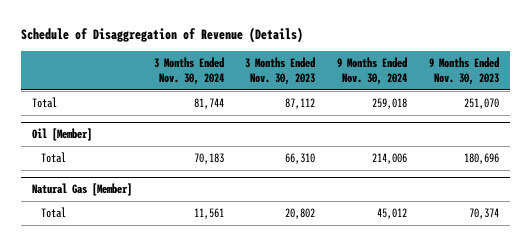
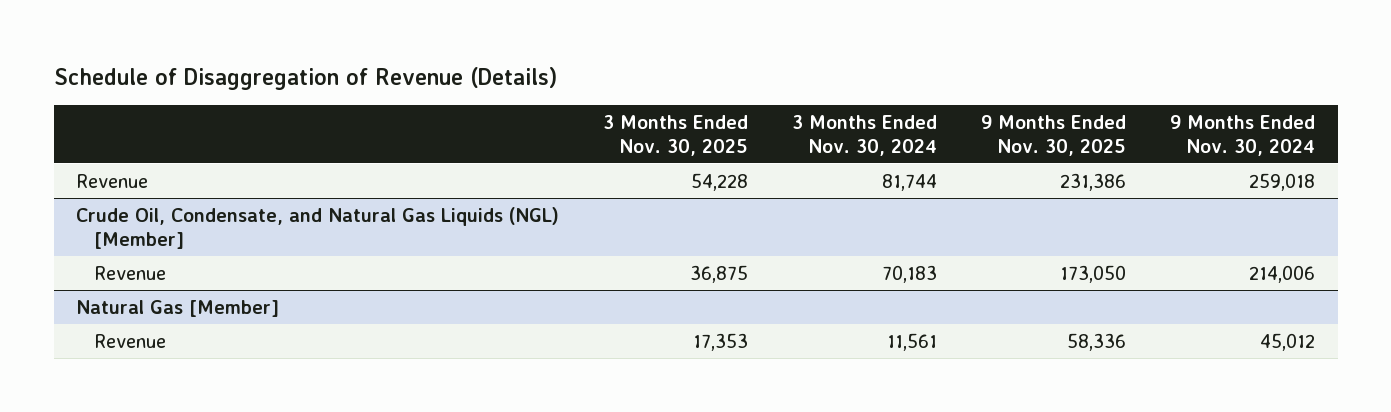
- | 3 Months Ended Nov. 30, 2024 | 3 Months Ended Nov. 30, 2023 | 9 Months Ended Nov. 30, 2024 | 9 Months Ended Nov. 30, 2023
+ | 3 Months Ended Nov. 30, 2025 | 3 Months Ended Nov. 30, 2024 | 9 Months Ended Nov. 30, 2025 | 9 Months Ended Nov. 30, 2024
- Total | 81,744 | 87,112 | 259,018 | 251,070
- Oil [Member]
- Total | 70,183 | 66,310 | 214,006 | 180,696
+ Revenue | 54,228 | 81,744 | 231,386 | 259,018
+ Crude Oil, Condensate, and Natural Gas Liquids (NGL) [Member]
+ Revenue | 36,875 | 70,183 | 173,050 | 214,006
@ Natural Gas [Member]
- Total | 11,561 | 20,802 | 45,012 | 70,374
+ Revenue | 17,353 | 11,561 | 58,336 | 45,012

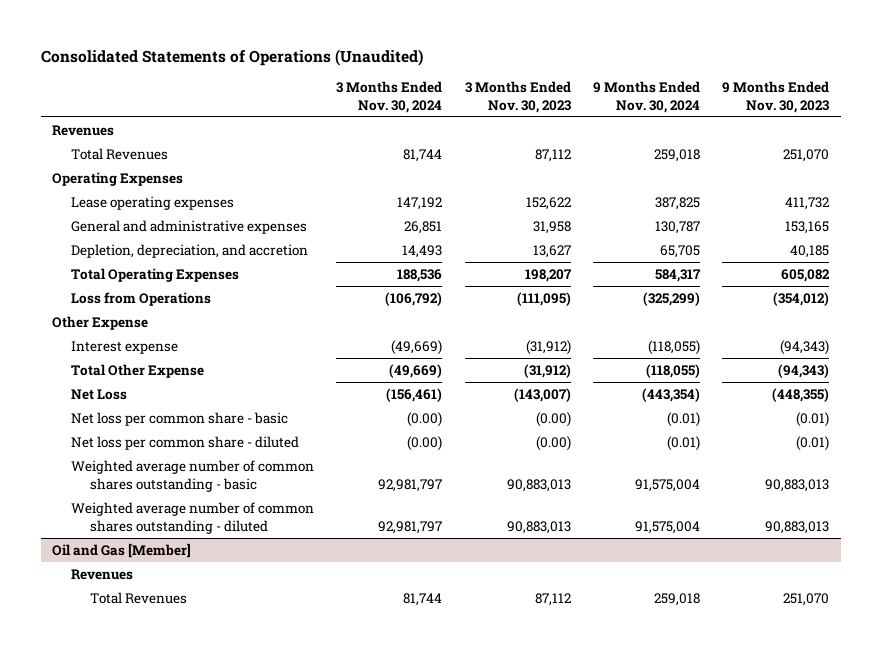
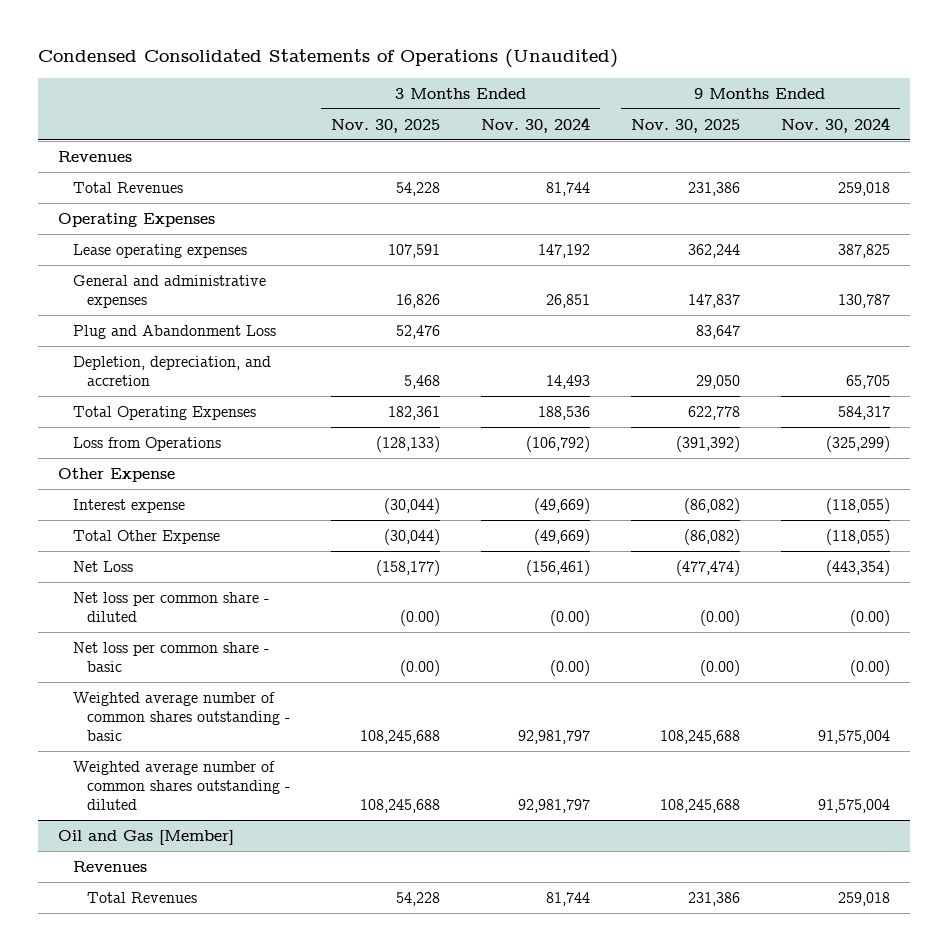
- Consolidated Statements of Operations (Unaudited)
+ Condensed Consolidated Statements of Operations (Unaudited)
- | 3 Months Ended Nov. 30, 2024 | 3 Months Ended Nov. 30, 2023 | 9 Months Ended Nov. 30, 2024 | 9 Months Ended Nov. 30, 2023
+ | 3 Months Ended Nov. 30, 2025 | 3 Months Ended Nov. 30, 2024 | 9 Months Ended Nov. 30, 2025 | 9 Months Ended Nov. 30, 2024
+ Plug and Abandonment Loss | 52,476 | | 83,647 |
- Net loss per common share - basic | (0.00) | (0.00) | (0.01) | (0.01)
- Net loss per common share - diluted | (0.00) | (0.00) | (0.01) | (0.01)
+ Net loss per common share - diluted | (0.00) | (0.00) | (0.00) | (0.00)
+ Net loss per common share - basic | (0.00) | (0.00) | (0.00) | (0.00)

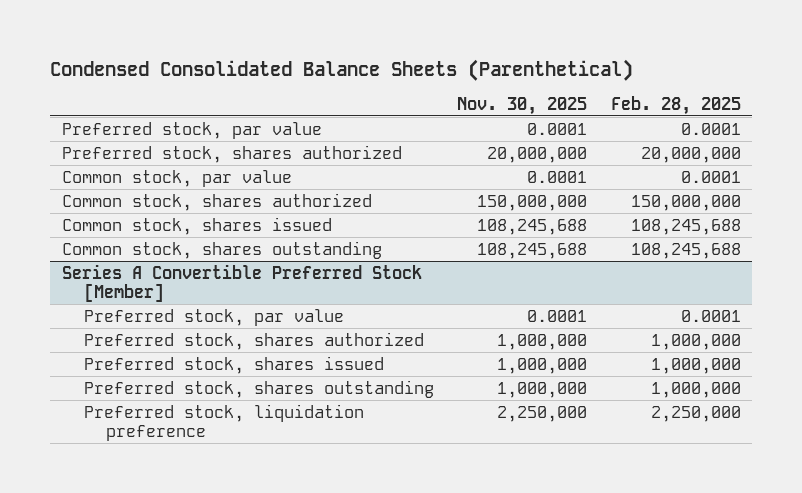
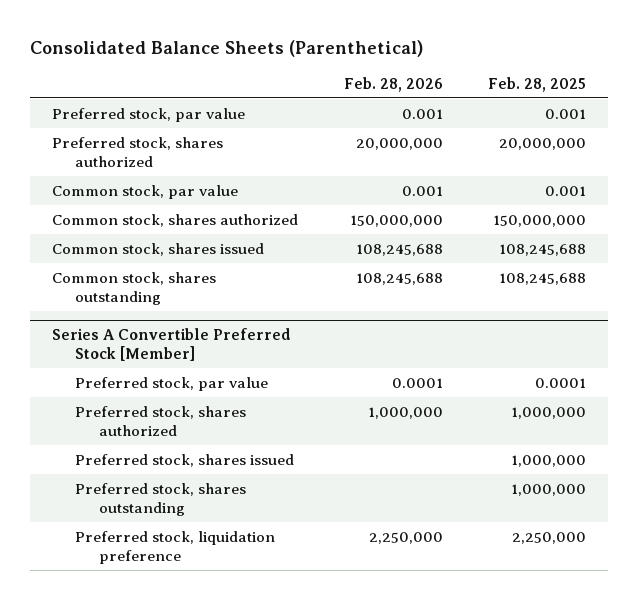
- Condensed Consolidated Balance Sheets (Parenthetical)
+ Consolidated Balance Sheets (Parenthetical)
- | Nov. 30, 2025 | Feb. 28, 2025
+ | Feb. 28, 2026 | Feb. 28, 2025
- Preferred stock, par value | 0.0001 | 0.0001
+ Preferred stock, par value | 0.001 | 0.001
- Common stock, par value | 0.0001 | 0.0001
+ Common stock, par value | 0.001 | 0.001

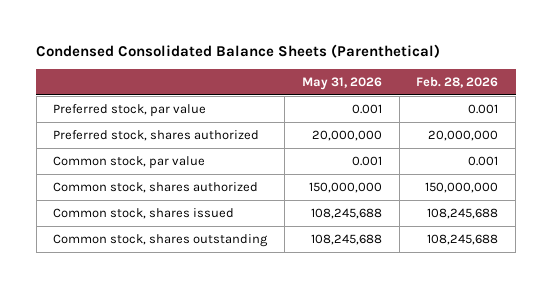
- Consolidated Balance Sheets (Parenthetical)
+ Condensed Consolidated Balance Sheets (Parenthetical)
- | Feb. 28, 2026 | Feb. 28, 2025
+ | May 31, 2026 | Feb. 28, 2026
- Series A Convertible Preferred Stock [Member]
- Preferred stock, par value | 0.0001 | 0.0001
- Preferred stock, shares authorized | 1,000,000 | 1,000,000
- Preferred stock, shares issued | | 1,000,000
- Preferred stock, shares outstanding | | 1,000,000
- Preferred stock, liquidation preference | 2,250,000 | 2,250,000

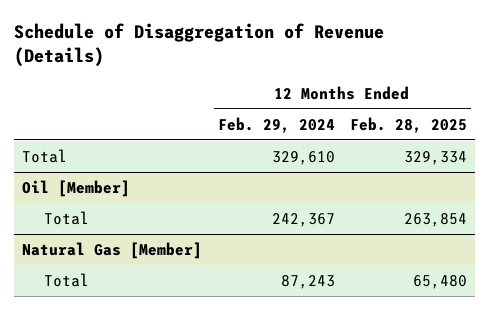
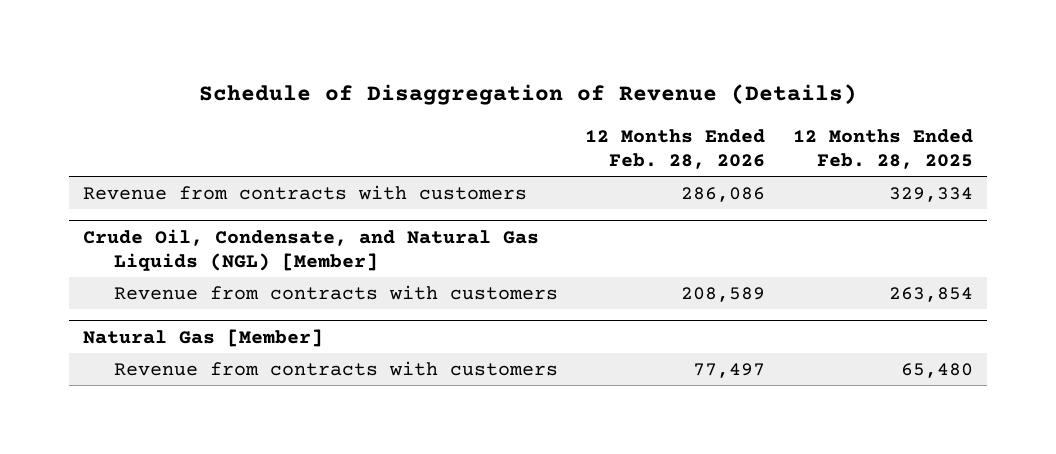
- | 12 Months Ended Feb. 29, 2024 | 12 Months Ended Feb. 28, 2025
+ | 12 Months Ended Feb. 28, 2026 | 12 Months Ended Feb. 28, 2025
- Total | 329,610 | 329,334
- Oil [Member]
- Total | 242,367 | 263,854
+ Revenue from contracts with customers | 286,086 | 329,334
+ Crude Oil, Condensate, and Natural Gas Liquids (NGL) [Member]
+ Revenue from contracts with customers | 208,589 | 263,854
@ Natural Gas [Member]
- Total | 87,243 | 65,480
+ Revenue from contracts with customers | 77,497 | 65,480

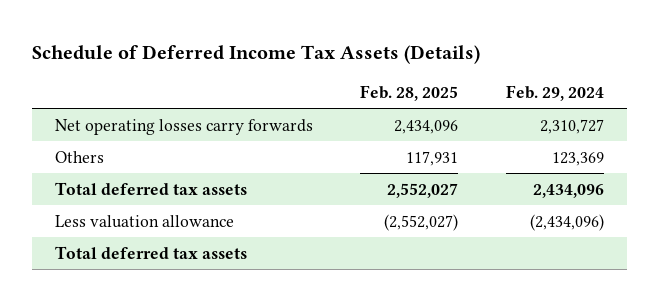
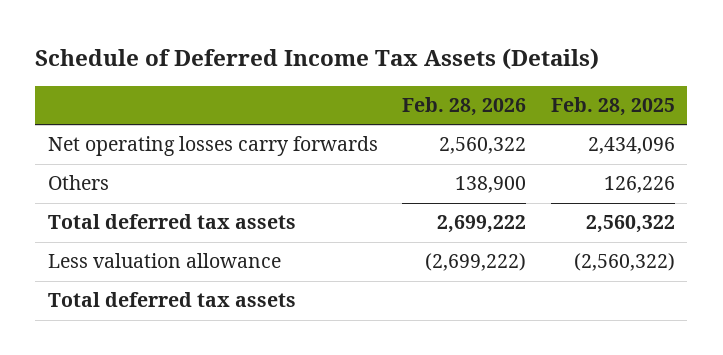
- | Feb. 28, 2025 | Feb. 29, 2024
+ | Feb. 28, 2026 | Feb. 28, 2025
- Others | 117,931 | 123,369
- Total deferred tax assets | 2,552,027 | 2,434,096
- Less valuation allowance | (2,552,027) | (2,434,096)
+ Others | 138,900 | 126,226
+ Total deferred tax assets | 2,699,222 | 2,560,322
+ Less valuation allowance | (2,699,222) | (2,560,322)

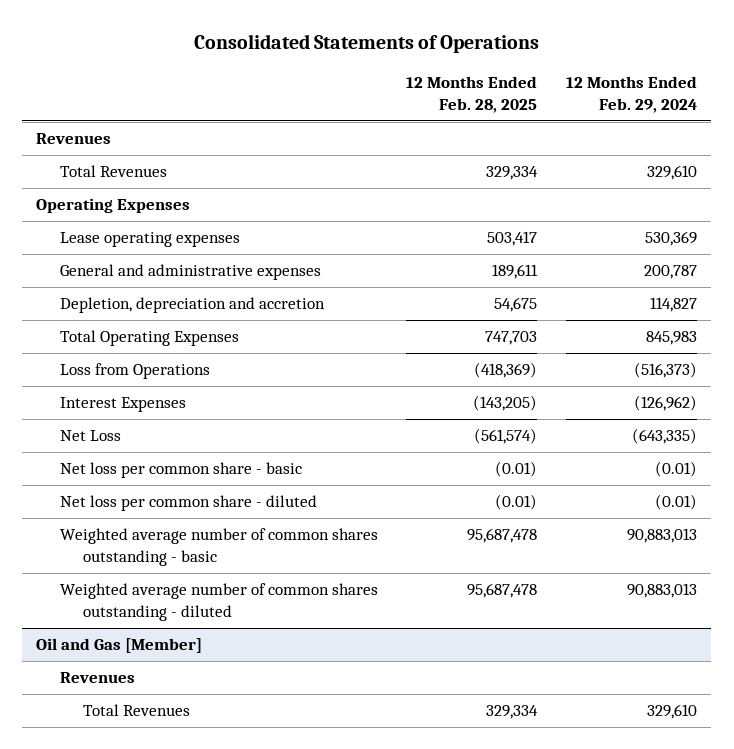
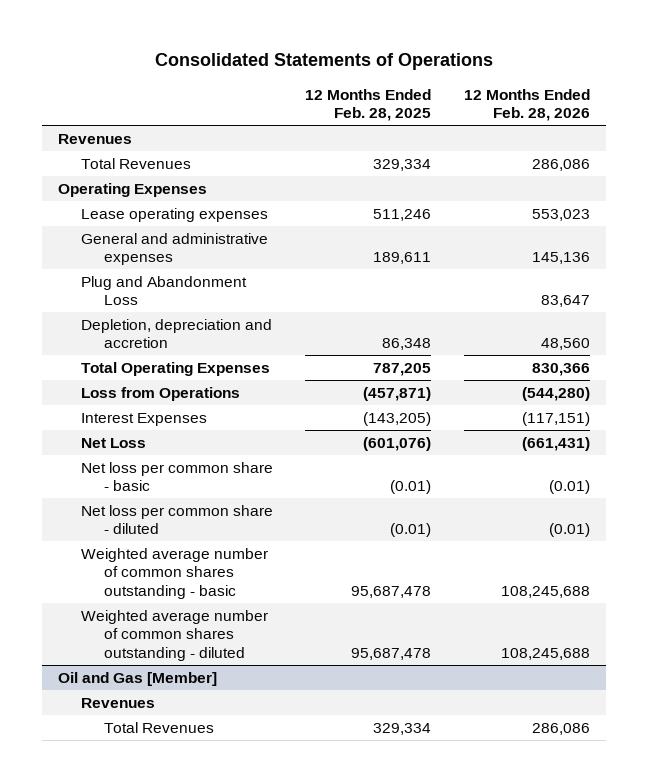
- | 12 Months Ended Feb. 28, 2025 | 12 Months Ended Feb. 29, 2024
+ | 12 Months Ended Feb. 28, 2025 | 12 Months Ended Feb. 28, 2026
- Lease operating expenses | 503,417 | 530,369
+ Lease operating expenses | 511,246 | 553,023
- Depletion, depreciation and accretion | 54,675 | 114,827
- Total Operating Expenses | 747,703 | 845,983
- Loss from Operations | (418,369) | (516,373)
+ Plug and Abandonment Loss | | 83,647
+ Depletion, depreciation and accretion | 86,348 | 48,560
+ Total Operating Expenses | 787,205 | 830,366
+ Loss from Operations | (457,871) | (544,280)
- Net Loss | (561,574) | (643,335)
+ Net Loss | (601,076) | (661,431)

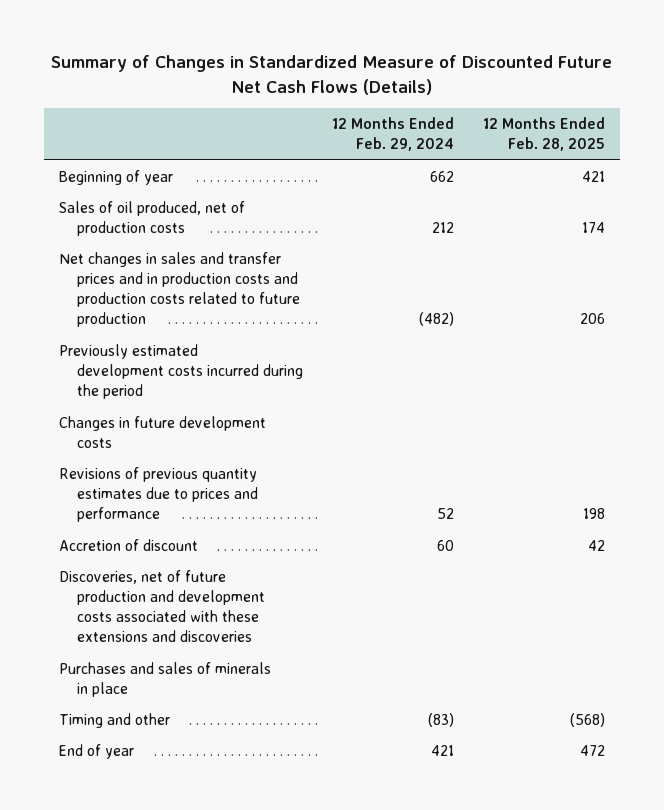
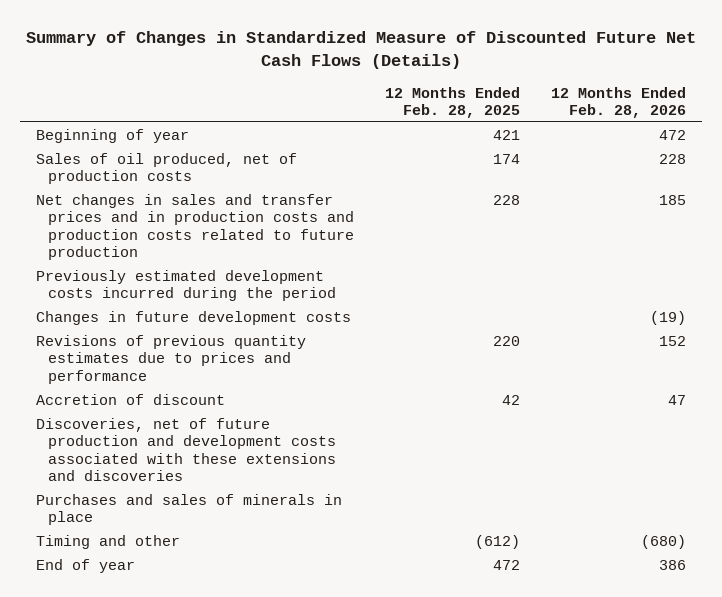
- | 12 Months Ended Feb. 29, 2024 | 12 Months Ended Feb. 28, 2025
+ | 12 Months Ended Feb. 28, 2025 | 12 Months Ended Feb. 28, 2026
- Net changes in sales and transfer prices and in production costs and production costs related to future production | (482) | 206
+ Net changes in sales and transfer prices and in production costs and production costs related to future production | 228 | 185
- Revisions of previous quantity estimates due to prices and performance | 52 | 198
+ Revisions of previous quantity estimates due to prices and performance | 220 | 152
- Timing and other | (83) | (568)
+ Timing and other | (612) | (680)

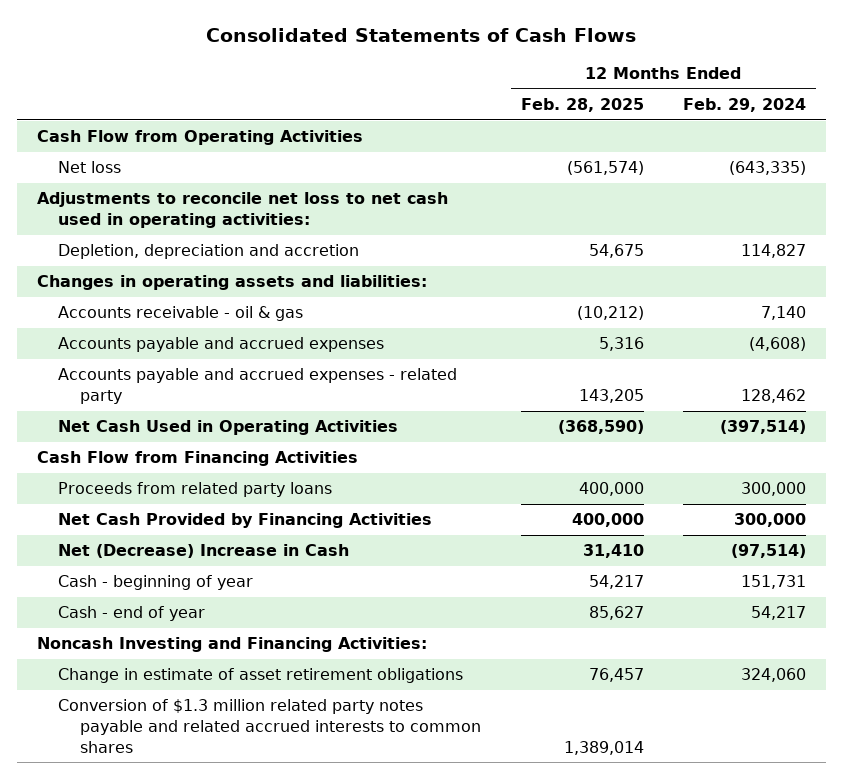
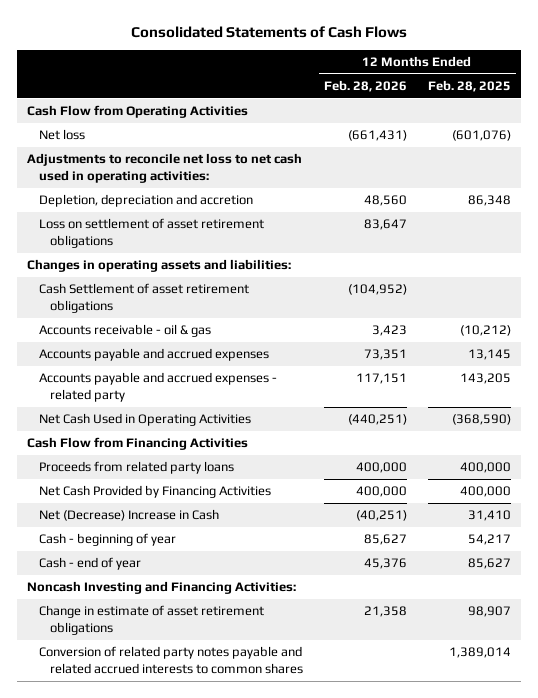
- | 12 Months Ended Feb. 28, 2025 | 12 Months Ended Feb. 29, 2024
+ | 12 Months Ended Feb. 28, 2026 | 12 Months Ended Feb. 28, 2025
- Net loss | (561,574) | (643,335)
+ Net loss | (661,431) | (601,076)
- Depletion, depreciation and accretion | 54,675 | 114,827
+ Depletion, depreciation and accretion | 48,560 | 86,348
+ Loss on settlement of asset retirement obligations | 83,647 |
+ Cash Settlement of asset retirement obligations | (104,952) |
- Accounts payable and accrued expenses | 5,316 | (4,608)
+ Accounts payable and accrued expenses | 73,351 | 13,145
- Change in estimate of asset retirement obligations | 76,457 | 324,060
- Conversion of $1.3 million related party notes payable and related accrued interests to common shares | 1,389,014 |
+ Change in estimate of asset retirement obligations | 21,358 | 98,907
+ Conversion of related party notes payable and related accrued interests to common shares | | 1,389,014

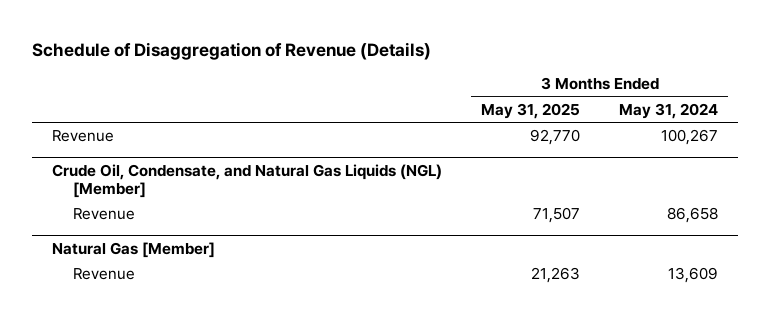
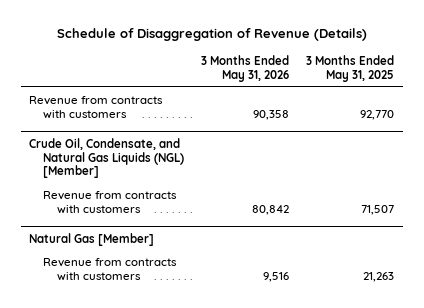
- | 3 Months Ended May 31, 2025 | 3 Months Ended May 31, 2024
+ | 3 Months Ended May 31, 2026 | 3 Months Ended May 31, 2025
- Revenue | 92,770 | 100,267
+ Revenue from contracts with customers | 90,358 | 92,770
@ Crude Oil, Condensate, and Natural Gas Liquids (NGL) [Member]
- Revenue | 71,507 | 86,658
+ Revenue from contracts with customers | 80,842 | 71,507
@ Natural Gas [Member]
- Revenue | 21,263 | 13,609
+ Revenue from contracts with customers | 9,516 | 21,263

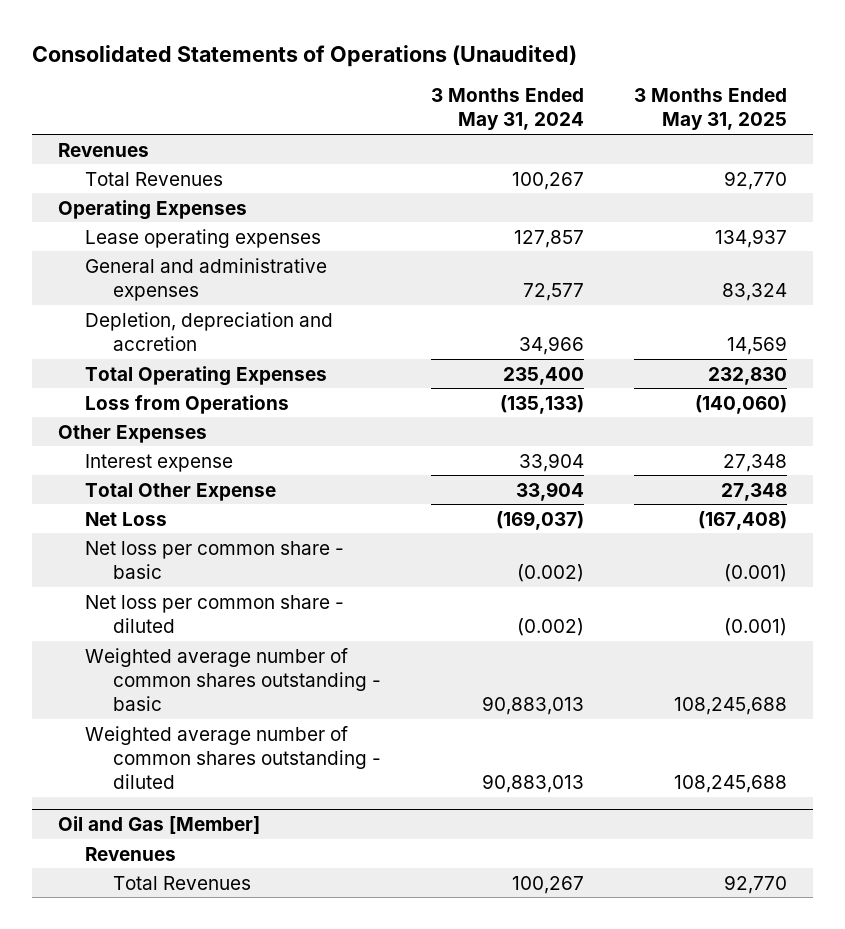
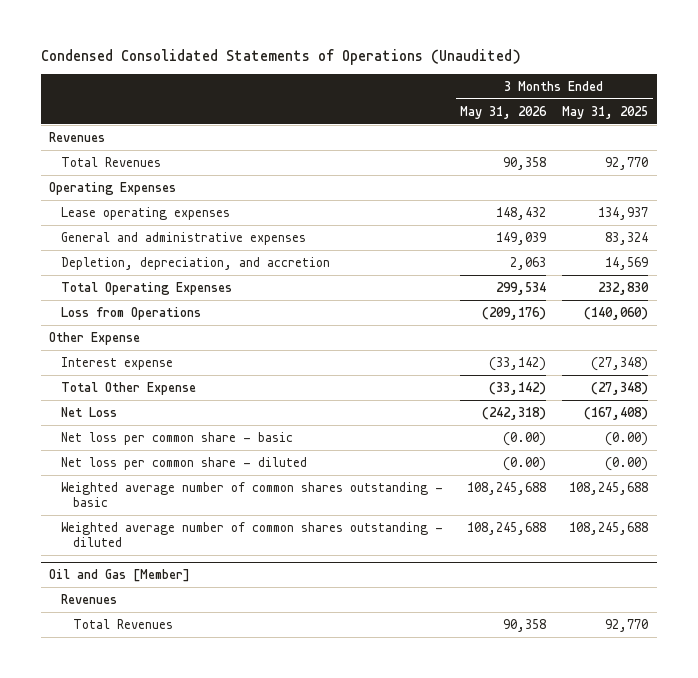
- Consolidated Statements of Operations (Unaudited)
+ Condensed Consolidated Statements of Operations (Unaudited)
- | 3 Months Ended May 31, 2024 | 3 Months Ended May 31, 2025
+ | 3 Months Ended May 31, 2026 | 3 Months Ended May 31, 2025
- Depletion, depreciation and accretion | 34,966 | 14,569
+ Depletion, depreciation, and accretion | 2,063 | 14,569
- Other Expenses
- Interest expense | 33,904 | 27,348
- Total Other Expense | 33,904 | 27,348
+ Other Expense
+ Interest expense | (33,142) | (27,348)
+ Total Other Expense | (33,142) | (27,348)
- Net loss per common share - basic | (0.002) | (0.001)
- Net loss per common share - diluted | (0.002) | (0.001)
+ Net loss per common share - basic | (0.00) | (0.00)
+ Net loss per common share - diluted | (0.00) | (0.00)

